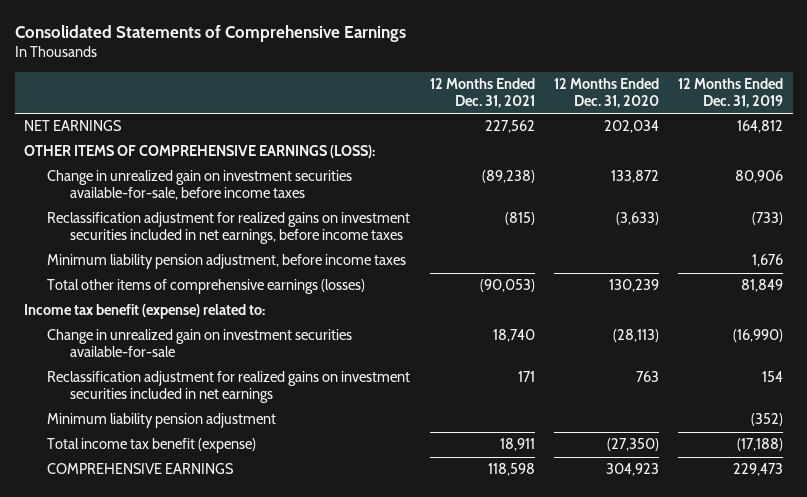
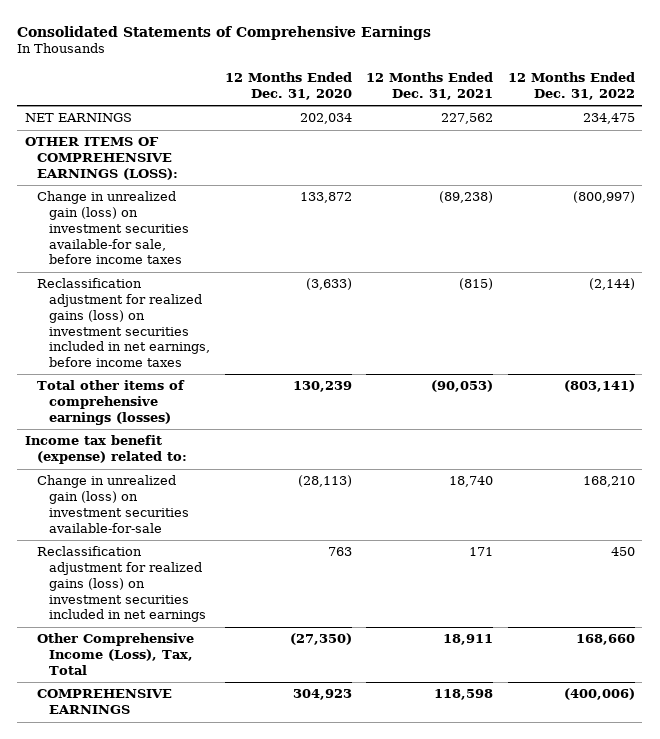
- | 12 Months Ended Dec. 31, 2021 | 12 Months Ended Dec. 31, 2020 | 12 Months Ended Dec. 31, 2019
+ | 12 Months Ended Dec. 31, 2020 | 12 Months Ended Dec. 31, 2021 | 12 Months Ended Dec. 31, 2022
- Change in unrealized gain on investment securities available-for-sale, before income taxes | (89,238) | 133,872 | 80,906
- Reclassification adjustment for realized gains on investment securities included in net earnings, before income taxes | (815) | (3,633) | (733)
- Minimum liability pension adjustment, before income taxes | | | 1,676
+ Change in unrealized gain (loss) on investment securities available-for sale, before income taxes | 133,872 | (89,238) | (800,997)
+ Reclassification adjustment for realized gains (loss) on investment securities included in net earnings, before income taxes | (3,633) | (815) | (2,144)
- Change in unrealized gain on investment securities available-for-sale | 18,740 | (28,113) | (16,990)
- Reclassification adjustment for realized gains on investment securities included in net earnings | 171 | 763 | 154
- Minimum liability pension adjustment | | | (352)
- Total income tax benefit (expense) | 18,911 | (27,350) | (17,188)
+ Change in unrealized gain (loss) on investment securities available-for-sale | (28,113) | 18,740 | 168,210
+ Reclassification adjustment for realized gains (loss) on investment securities included in net earnings | 763 | 171 | 450
+ Other Comprehensive Income (Loss), Tax, Total | (27,350) | 18,911 | 168,660

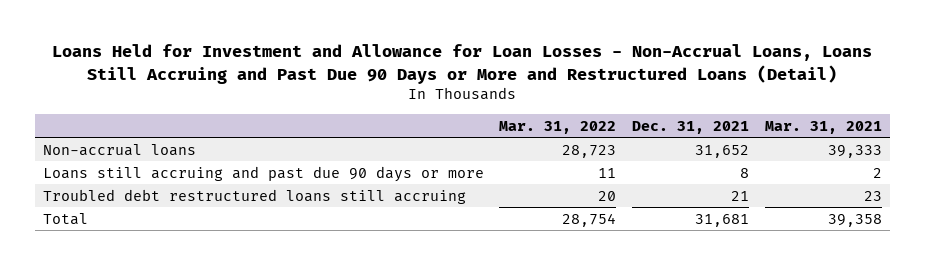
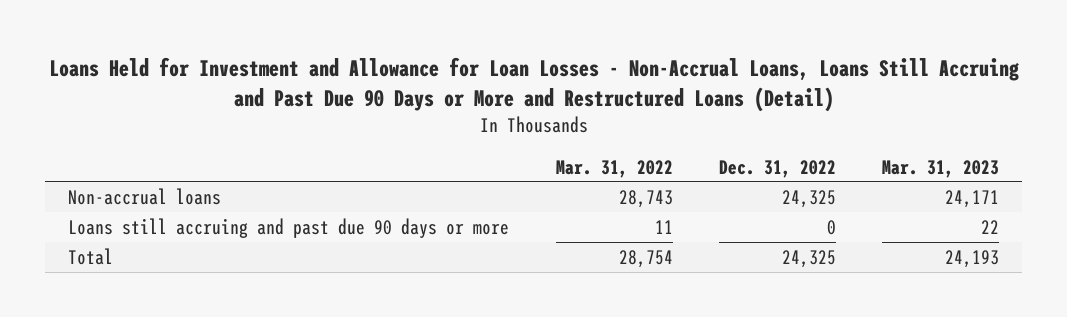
- | Mar. 31, 2022 | Dec. 31, 2021 | Mar. 31, 2021
+ | Mar. 31, 2022 | Dec. 31, 2022 | Mar. 31, 2023
- Non-accrual loans | 28,723 | 31,652 | 39,333
+ Non-accrual loans | 28,743 | 24,325 | 24,171
- Troubled debt restructured loans still accruing | 20 | 21 | 23

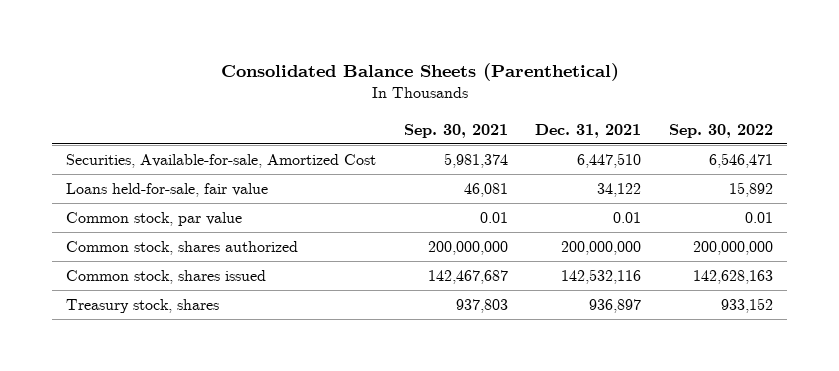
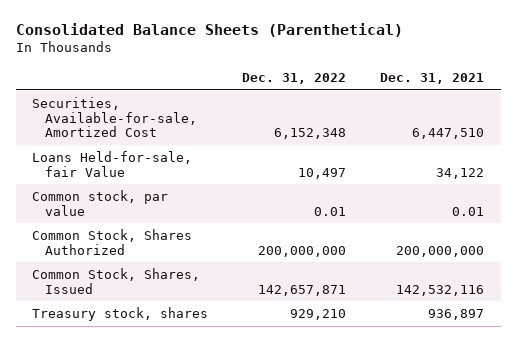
- | Sep. 30, 2021 | Dec. 31, 2021 | Sep. 30, 2022
+ | Dec. 31, 2022 | Dec. 31, 2021
- Loans held-for-sale, fair value | 46,081 | 34,122 | 15,892
+ Loans Held-for-sale, fair Value | 10,497 | 34,122
- Common stock, shares authorized | 200,000,000 | 200,000,000 | 200,000,000
- Common stock, shares issued | 142,467,687 | 142,532,116 | 142,628,163
+ Common Stock, Shares Authorized | 200,000,000 | 200,000,000
+ Common Stock, Shares, Issued | 142,657,871 | 142,532,116

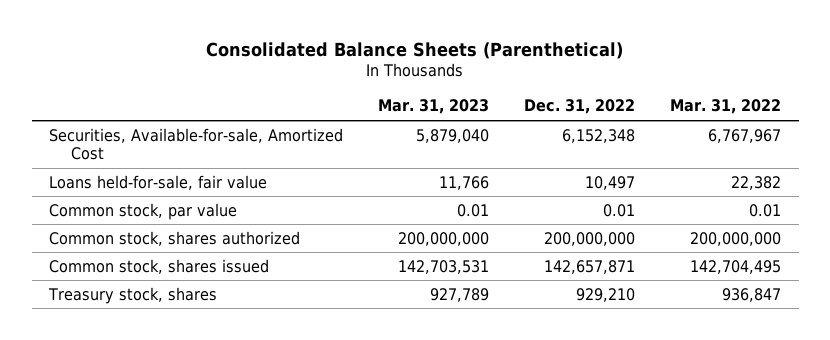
- | Dec. 31, 2022 | Dec. 31, 2021
+ | Mar. 31, 2023 | Dec. 31, 2022 | Mar. 31, 2022
- Loans Held-for-sale, fair Value | 10,497 | 34,122
+ Loans held-for-sale, fair value | 11,766 | 10,497 | 22,382
- Common Stock, Shares Authorized | 200,000,000 | 200,000,000
- Common Stock, Shares, Issued | 142,657,871 | 142,532,116
+ Common stock, shares authorized | 200,000,000 | 200,000,000 | 200,000,000
+ Common stock, shares issued | 142,703,531 | 142,657,871 | 142,704,495

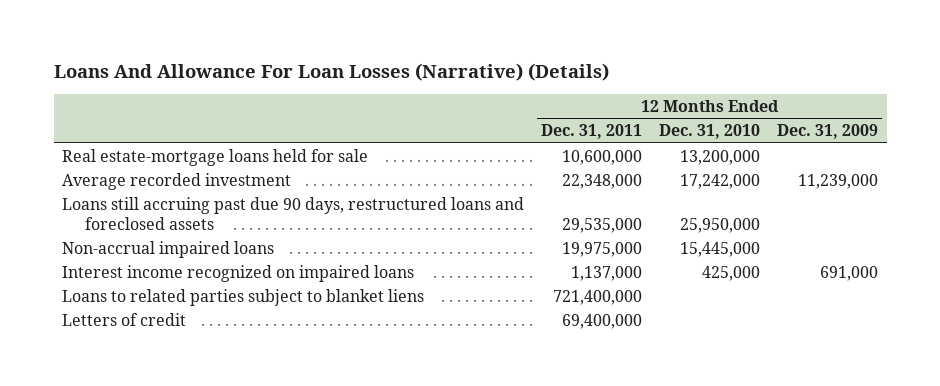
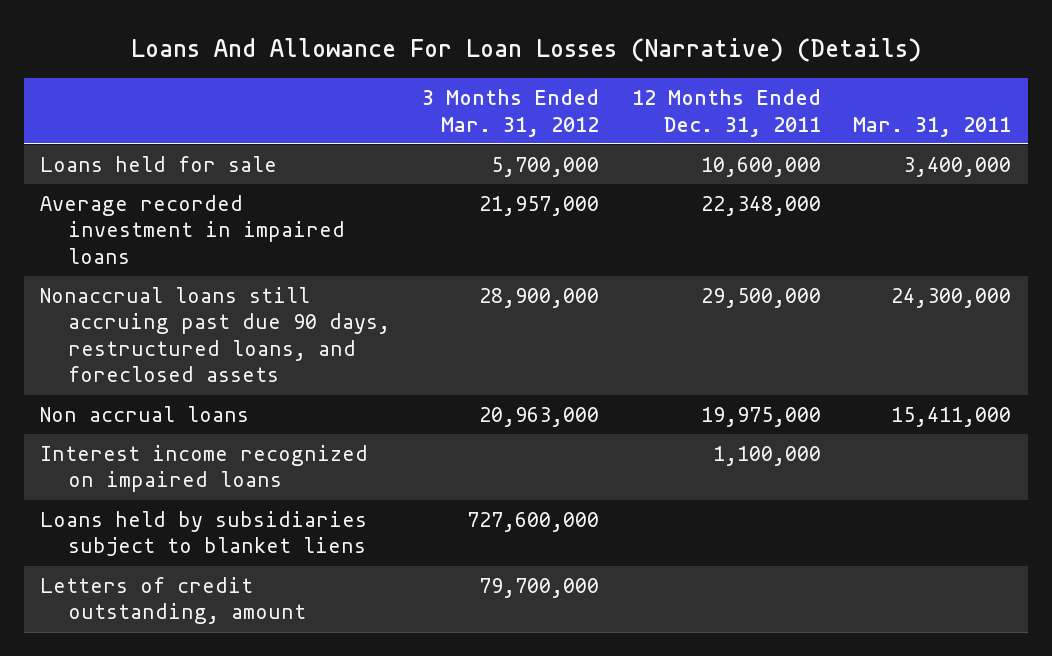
- | 12 Months Ended Dec. 31, 2011 | 12 Months Ended Dec. 31, 2010 | 12 Months Ended Dec. 31, 2009
+ | 3 Months Ended Mar. 31, 2012 | 12 Months Ended Dec. 31, 2011 | Mar. 31, 2011
- Real estate-mortgage loans held for sale | 10,600,000 | 13,200,000 |
- Average recorded investment | 22,348,000 | 17,242,000 | 11,239,000
- Loans still accruing past due 90 days, restructured loans and foreclosed assets | 29,535,000 | 25,950,000 |
- Non-accrual impaired loans | 19,975,000 | 15,445,000 |
- Interest income recognized on impaired loans | 1,137,000 | 425,000 | 691,000
- Loans to related parties subject to blanket liens | 721,400,000 | |
- Letters of credit | 69,400,000 | |
+ Loans held for sale | 5,700,000 | 10,600,000 | 3,400,000
+ Average recorded investment in impaired loans | 21,957,000 | 22,348,000 |
+ Nonaccrual loans still accruing past due 90 days, restructured loans, and foreclosed assets | 28,900,000 | 29,500,000 | 24,300,000
+ Non accrual loans | 20,963,000 | 19,975,000 | 15,411,000
+ Interest income recognized on impaired loans | | 1,100,000 |
+ Loans held by subsidiaries subject to blanket liens | 727,600,000 | |
+ Letters of credit outstanding, amount | 79,700,000 | |

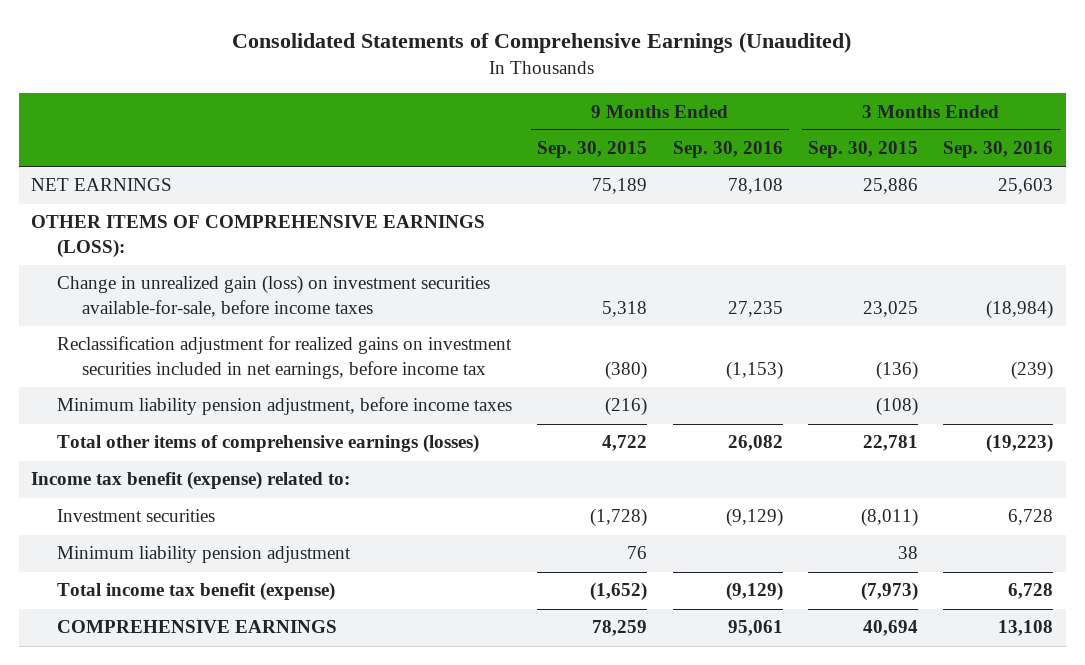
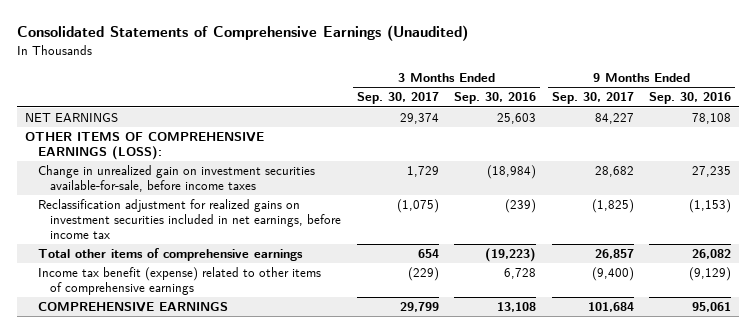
- | 9 Months Ended Sep. 30, 2015 | 9 Months Ended Sep. 30, 2016 | 3 Months Ended Sep. 30, 2015 | 3 Months Ended Sep. 30, 2016
+ | 3 Months Ended Sep. 30, 2017 | 3 Months Ended Sep. 30, 2016 | 9 Months Ended Sep. 30, 2017 | 9 Months Ended Sep. 30, 2016
- Change in unrealized gain (loss) on investment securities available-for-sale, before income taxes | 5,318 | 27,235 | 23,025 | (18,984)
+ Change in unrealized gain on investment securities available-for-sale, before income taxes | 1,729 | (18,984) | 28,682 | 27,235
- Minimum liability pension adjustment, before income taxes | (216) | | (108) |
- Total other items of comprehensive earnings (losses) | 4,722 | 26,082 | 22,781 | (19,223)
- Income tax benefit (expense) related to:
- Investment securities | (1,728) | (9,129) | (8,011) | 6,728
- Minimum liability pension adjustment | 76 | | 38 |
- Total income tax benefit (expense) | (1,652) | (9,129) | (7,973) | 6,728
+ Total other items of comprehensive earnings | 654 | (19,223) | 26,857 | 26,082
+ Income tax benefit (expense) related to other items of comprehensive earnings | (229) | 6,728 | (9,400) | (9,129)

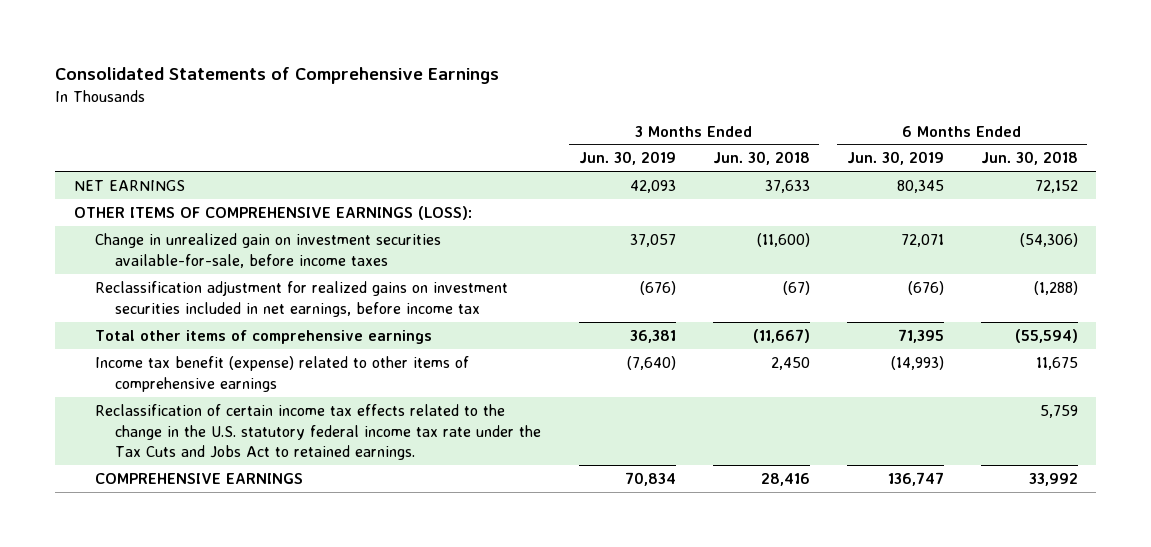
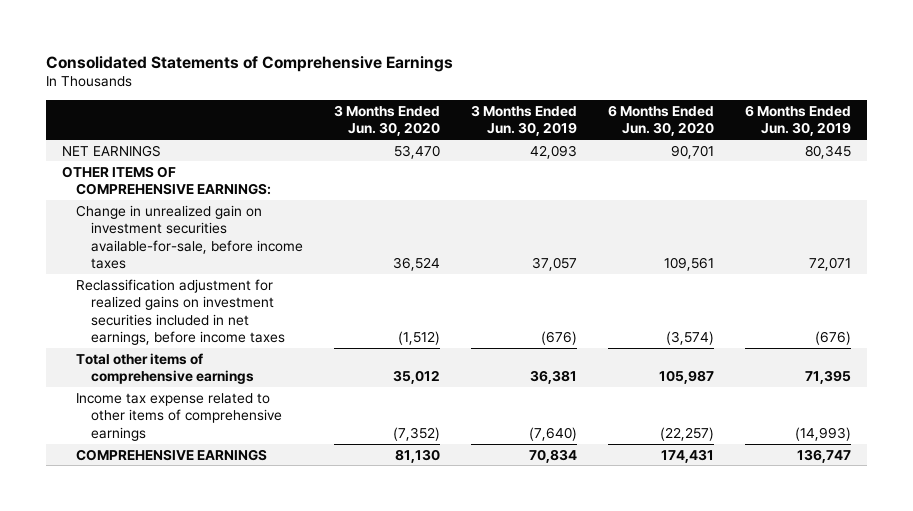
- | 3 Months Ended Jun. 30, 2019 | 3 Months Ended Jun. 30, 2018 | 6 Months Ended Jun. 30, 2019 | 6 Months Ended Jun. 30, 2018
+ | 3 Months Ended Jun. 30, 2020 | 3 Months Ended Jun. 30, 2019 | 6 Months Ended Jun. 30, 2020 | 6 Months Ended Jun. 30, 2019
- OTHER ITEMS OF COMPREHENSIVE EARNINGS (LOSS):
+ OTHER ITEMS OF COMPREHENSIVE EARNINGS:
- Reclassification adjustment for realized gains on investment securities included in net earnings, before income tax | (676) | (67) | (676) | (1,288)
+ Reclassification adjustment for realized gains on investment securities included in net earnings, before income taxes | (1,512) | (676) | (3,574) | (676)
- Income tax benefit (expense) related to other items of comprehensive earnings | (7,640) | 2,450 | (14,993) | 11,675
- Reclassification of certain income tax effects related to the change in the U.S. statutory federal income tax rate under the Tax Cuts and Jobs Act to retained earnings. | | | | 5,759
+ Income tax expense related to other items of comprehensive earnings | (7,352) | (7,640) | (22,257) | (14,993)

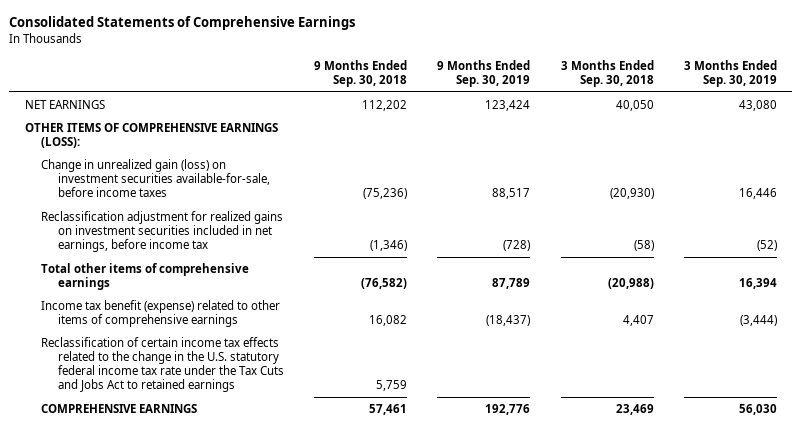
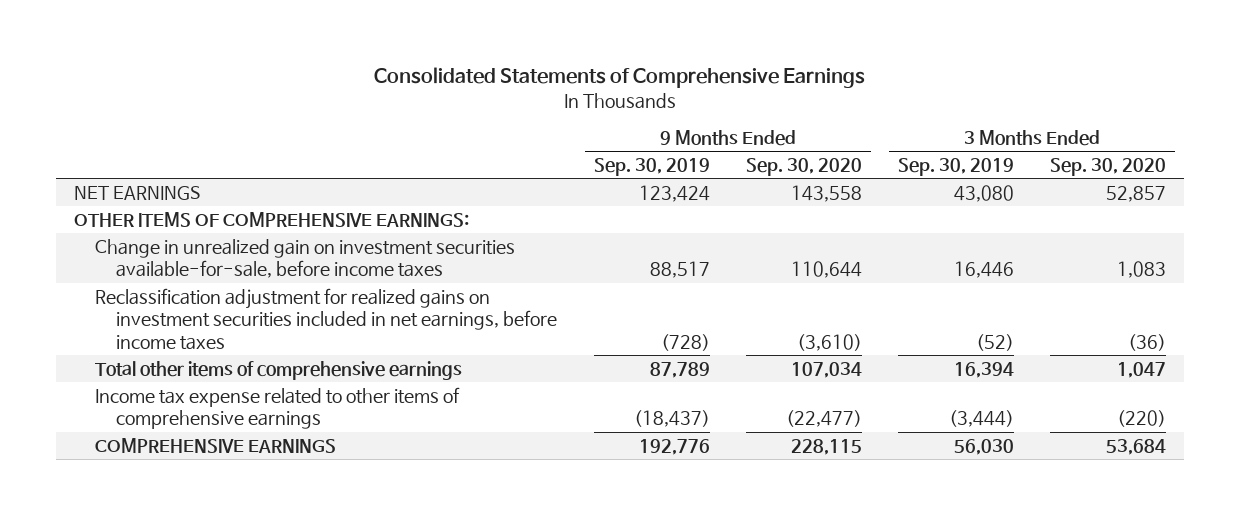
- | 9 Months Ended Sep. 30, 2018 | 9 Months Ended Sep. 30, 2019 | 3 Months Ended Sep. 30, 2018 | 3 Months Ended Sep. 30, 2019
+ | 9 Months Ended Sep. 30, 2019 | 9 Months Ended Sep. 30, 2020 | 3 Months Ended Sep. 30, 2019 | 3 Months Ended Sep. 30, 2020
- OTHER ITEMS OF COMPREHENSIVE EARNINGS (LOSS):
- Change in unrealized gain (loss) on investment securities available-for-sale, before income taxes | (75,236) | 88,517 | (20,930) | 16,446
- Reclassification adjustment for realized gains on investment securities included in net earnings, before income tax | (1,346) | (728) | (58) | (52)
+ OTHER ITEMS OF COMPREHENSIVE EARNINGS:
+ Change in unrealized gain on investment securities available-for-sale, before income taxes | 88,517 | 110,644 | 16,446 | 1,083
+ Reclassification adjustment for realized gains on investment securities included in net earnings, before income taxes | (728) | (3,610) | (52) | (36)
- Income tax benefit (expense) related to other items of comprehensive earnings | 16,082 | (18,437) | 4,407 | (3,444)
- Reclassification of certain income tax effects related to the change in the U.S. statutory federal income tax rate under the Tax Cuts and Jobs Act to retained earnings | 5,759 | | |
+ Income tax expense related to other items of comprehensive earnings | (18,437) | (22,477) | (3,444) | (220)

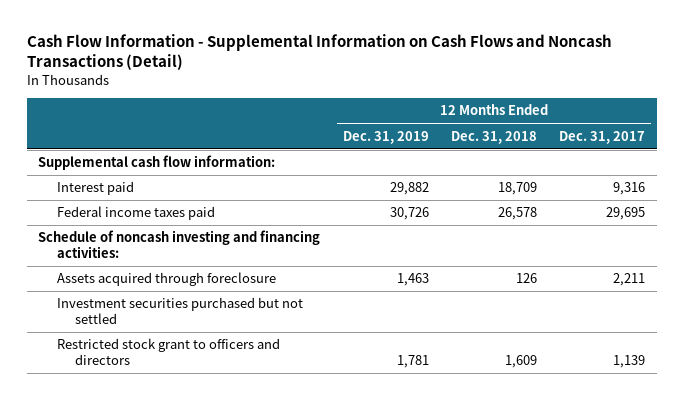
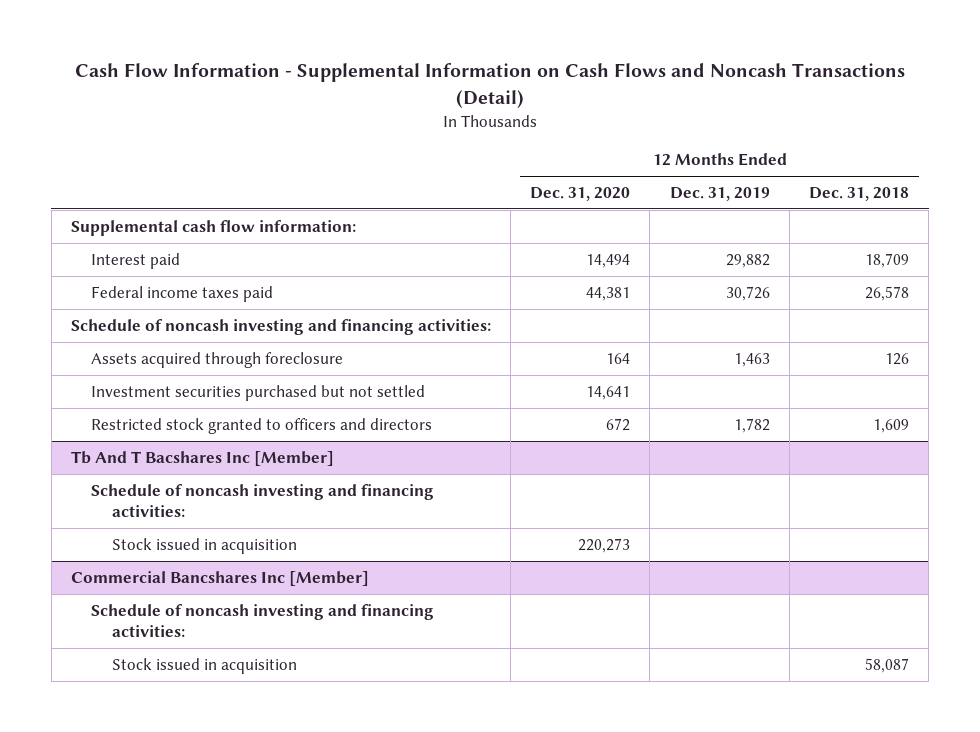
- | 12 Months Ended Dec. 31, 2019 | 12 Months Ended Dec. 31, 2018 | 12 Months Ended Dec. 31, 2017
+ | 12 Months Ended Dec. 31, 2020 | 12 Months Ended Dec. 31, 2019 | 12 Months Ended Dec. 31, 2018
- Restricted stock grant to officers and directors | 1,781 | 1,609 | 1,139
+ Restricted stock granted to officers and directors | 672 | 1,782 | 1,609
+ Tb And T Bacshares Inc [Member]
+ Schedule of noncash investing and financing activities:
+ Stock issued in acquisition | 220,273 | |
+ Commercial Bancshares Inc [Member]
+ Schedule of noncash investing and financing activities:
+ Stock issued in acquisition | | | 58,087

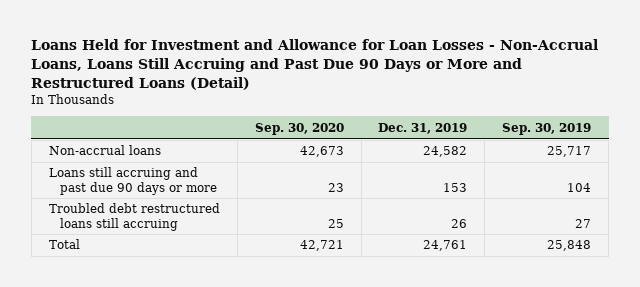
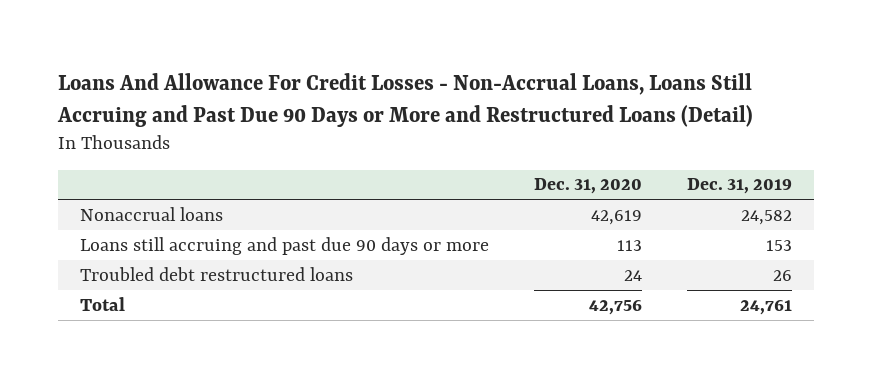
- Loans Held for Investment and Allowance for Loan Losses - Non-Accrual Loans, Loans Still Accruing and Past Due 90 Days or More and Restructured Loans (Detail)
+ Loans And Allowance For Credit Losses - Non-Accrual Loans, Loans Still Accruing and Past Due 90 Days or More and Restructured Loans (Detail)
- | Sep. 30, 2020 | Dec. 31, 2019 | Sep. 30, 2019
+ | Dec. 31, 2020 | Dec. 31, 2019
- Non-accrual loans | 42,673 | 24,582 | 25,717
+ Nonaccrual loans | 42,619 | 24,582
- Troubled debt restructured loans still accruing | 25 | 26 | 27
+ Troubled debt restructured loans | 24 | 26

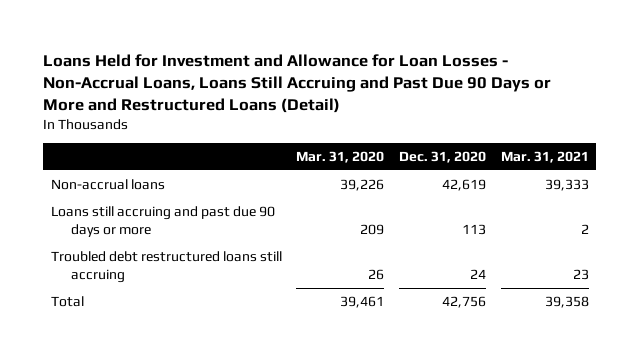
- Loans And Allowance For Credit Losses - Non-Accrual Loans, Loans Still Accruing and Past Due 90 Days or More and Restructured Loans (Detail)
+ Loans Held for Investment and Allowance for Loan Losses - Non-Accrual Loans, Loans Still Accruing and Past Due 90 Days or More and Restructured Loans (Detail)
- | Dec. 31, 2020 | Dec. 31, 2019
+ | Mar. 31, 2020 | Dec. 31, 2020 | Mar. 31, 2021
- Nonaccrual loans | 42,619 | 24,582
+ Non-accrual loans | 39,226 | 42,619 | 39,333
- Troubled debt restructured loans | 24 | 26
+ Troubled debt restructured loans still accruing | 26 | 24 | 23

